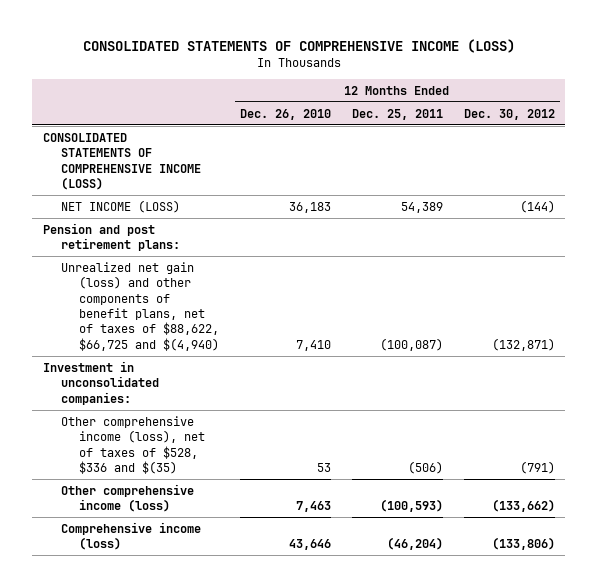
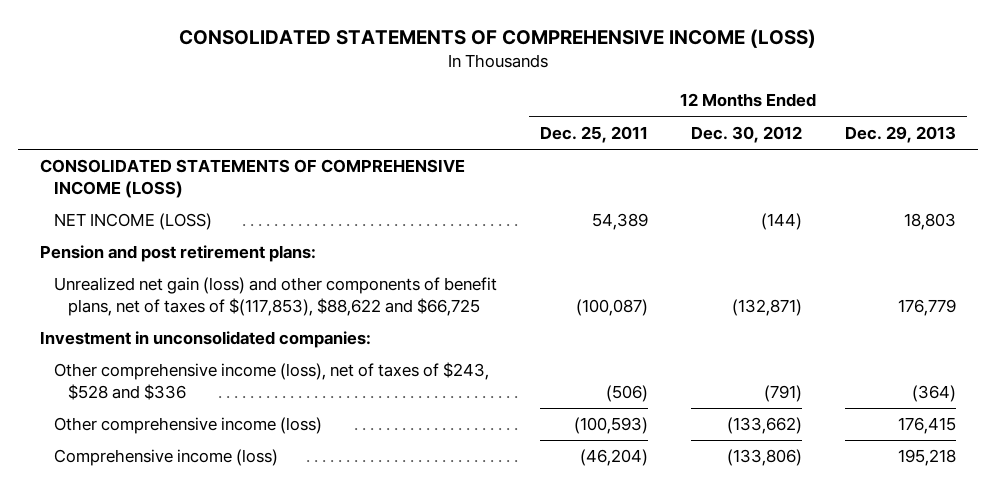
- | 12 Months Ended Dec. 26, 2010 | 12 Months Ended Dec. 25, 2011 | 12 Months Ended Dec. 30, 2012
+ | 12 Months Ended Dec. 25, 2011 | 12 Months Ended Dec. 30, 2012 | 12 Months Ended Dec. 29, 2013
- Unrealized net gain (loss) and other components of benefit plans, net of taxes of $88,622, $66,725 and $(4,940) | 7,410 | (100,087) | (132,871)
+ Unrealized net gain (loss) and other components of benefit plans, net of taxes of $(117,853), $88,622 and $66,725 | (100,087) | (132,871) | 176,779
- Other comprehensive income (loss), net of taxes of $528, $336 and $(35) | 53 | (506) | (791)
+ Other comprehensive income (loss), net of taxes of $243, $528 and $336 | (506) | (791) | (364)

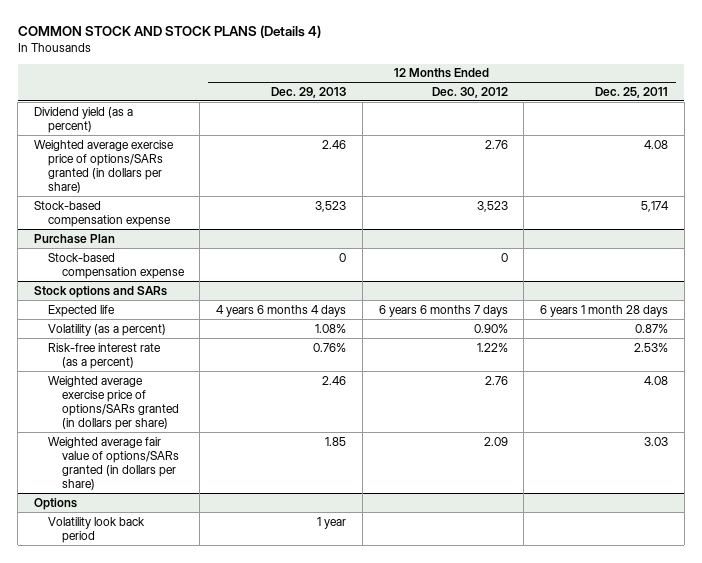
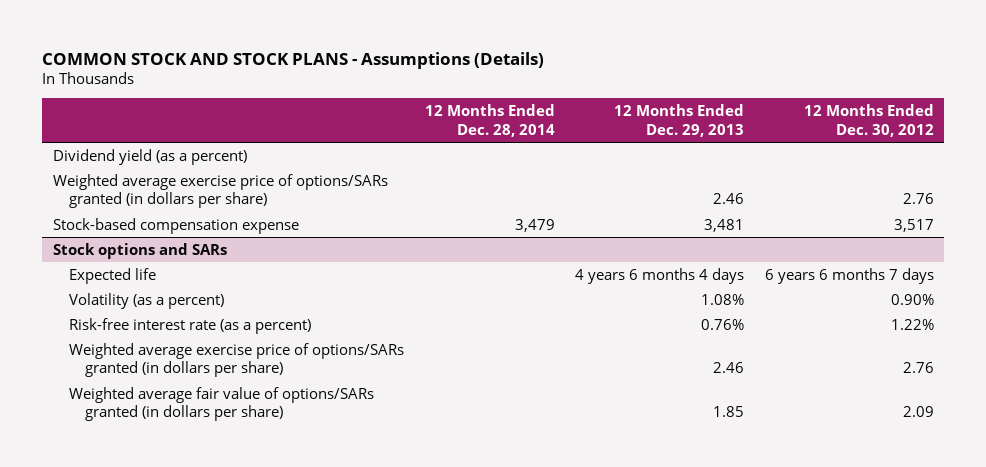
- COMMON STOCK AND STOCK PLANS (Details 4)
+ COMMON STOCK AND STOCK PLANS - Assumptions (Details)
- | 12 Months Ended Dec. 29, 2013 | 12 Months Ended Dec. 30, 2012 | 12 Months Ended Dec. 25, 2011
+ | 12 Months Ended Dec. 28, 2014 | 12 Months Ended Dec. 29, 2013 | 12 Months Ended Dec. 30, 2012
- Stock-based compensation expense | 3,523 | 3,523 | 5,174
- Purchase Plan
- Stock-based compensation expense | 0 | 0 |
+ Stock-based compensation expense | 3,479 | 3,481 | 3,517
- Options
- Volatility look back period | 1 year | |

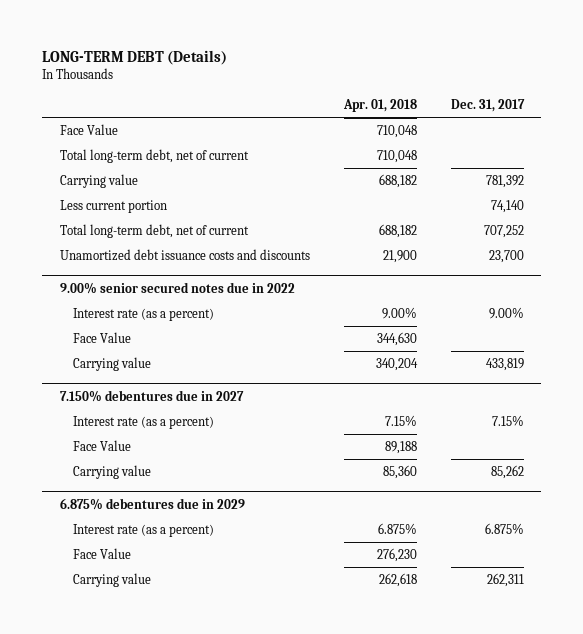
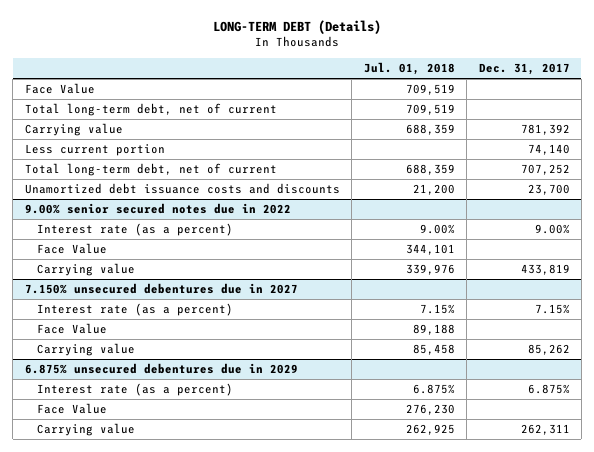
- | Apr. 01, 2018 | Dec. 31, 2017
+ | Jul. 01, 2018 | Dec. 31, 2017
- 7.150% debentures due in 2027
+ 7.150% unsecured debentures due in 2027
- 6.875% debentures due in 2029
+ 6.875% unsecured debentures due in 2029

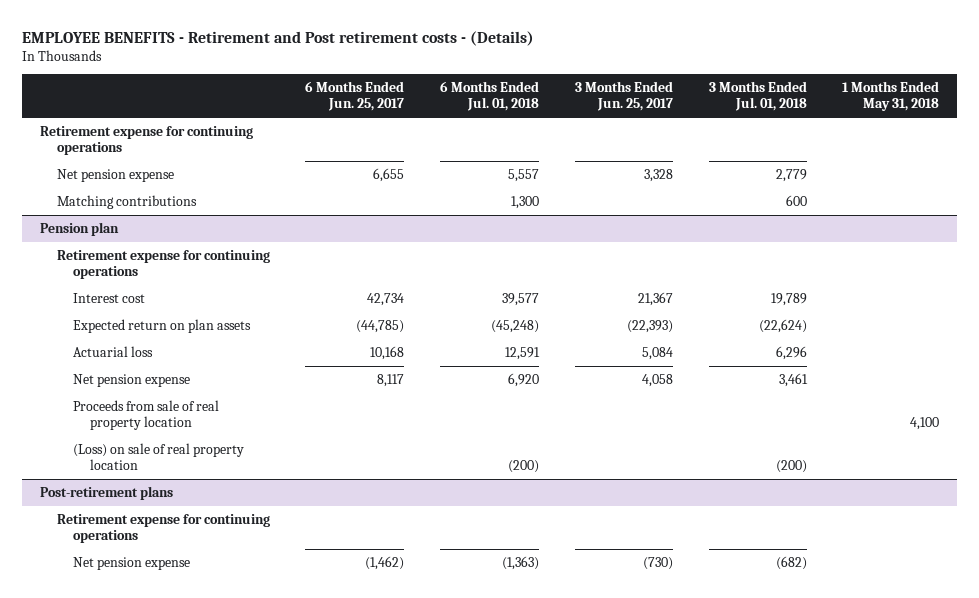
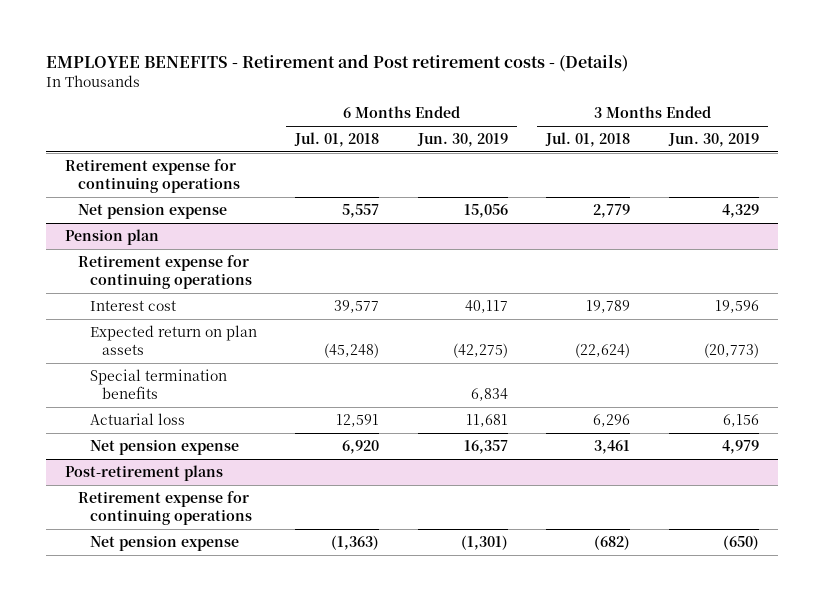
- | 6 Months Ended Jun. 25, 2017 | 6 Months Ended Jul. 01, 2018 | 3 Months Ended Jun. 25, 2017 | 3 Months Ended Jul. 01, 2018 | 1 Months Ended May 31, 2018
+ | 6 Months Ended Jul. 01, 2018 | 6 Months Ended Jun. 30, 2019 | 3 Months Ended Jul. 01, 2018 | 3 Months Ended Jun. 30, 2019
- Matching contributions | | 1,300 | | 600 |
@ Pension plan
+ Special termination benefits | | 6,834 | |
- Proceeds from sale of real property location | | | | | 4,100
- (Loss) on sale of real property location | | (200) | | (200) |

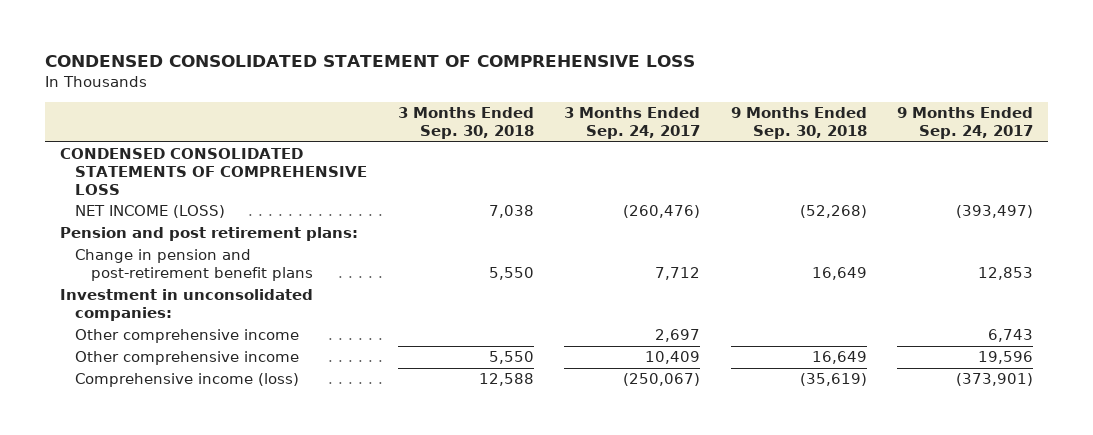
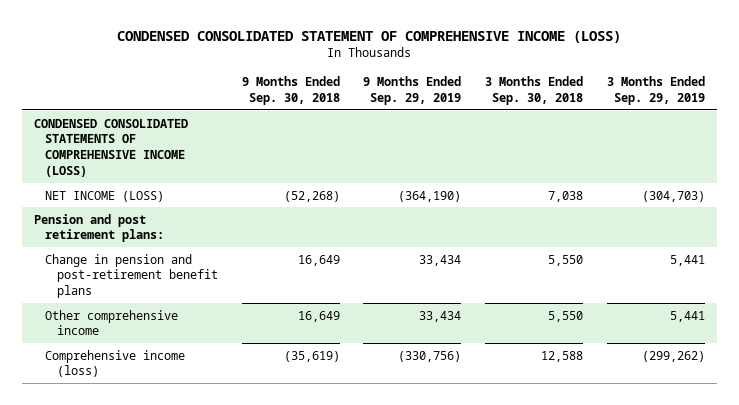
- CONDENSED CONSOLIDATED STATEMENT OF COMPREHENSIVE LOSS
+ CONDENSED CONSOLIDATED STATEMENT OF COMPREHENSIVE INCOME (LOSS)
- | 3 Months Ended Sep. 30, 2018 | 3 Months Ended Sep. 24, 2017 | 9 Months Ended Sep. 30, 2018 | 9 Months Ended Sep. 24, 2017
+ | 9 Months Ended Sep. 30, 2018 | 9 Months Ended Sep. 29, 2019 | 3 Months Ended Sep. 30, 2018 | 3 Months Ended Sep. 29, 2019
- CONDENSED CONSOLIDATED STATEMENTS OF COMPREHENSIVE LOSS
+ CONDENSED CONSOLIDATED STATEMENTS OF COMPREHENSIVE INCOME (LOSS)
- Investment in unconsolidated companies:
- Other comprehensive income | | 2,697 | | 6,743

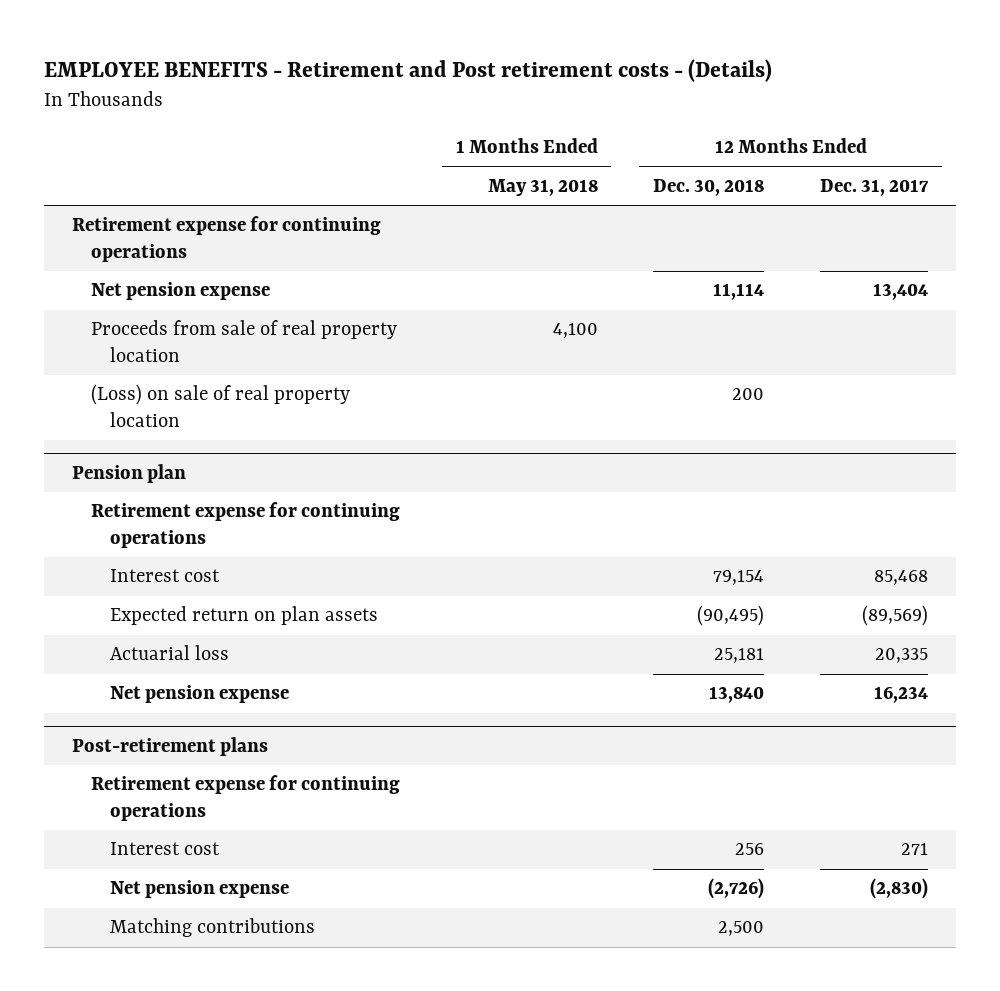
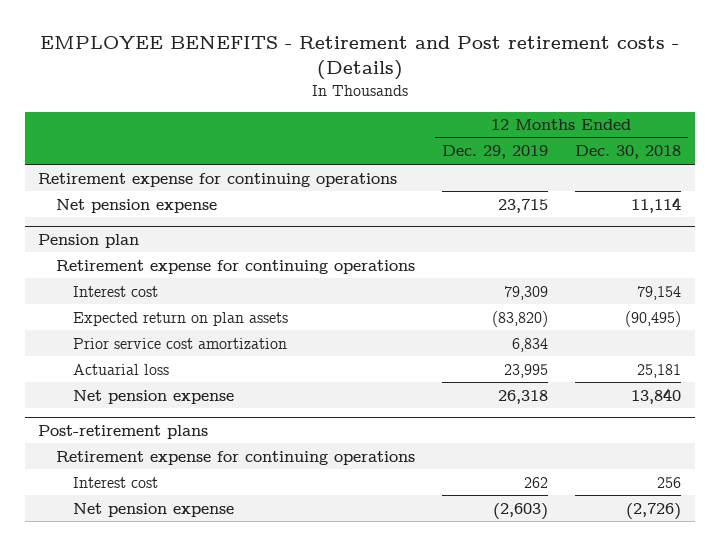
- | 1 Months Ended May 31, 2018 | 12 Months Ended Dec. 30, 2018 | 12 Months Ended Dec. 31, 2017
+ | 12 Months Ended Dec. 29, 2019 | 12 Months Ended Dec. 30, 2018
- Proceeds from sale of real property location | 4,100 | |
- (Loss) on sale of real property location | | 200 |
@ Pension plan
+ Prior service cost amortization | 6,834 |
@ Post-retirement plans
- Matching contributions | | 2,500 |

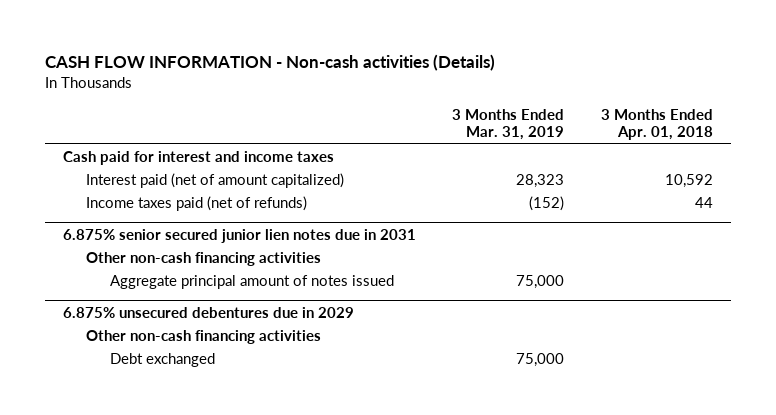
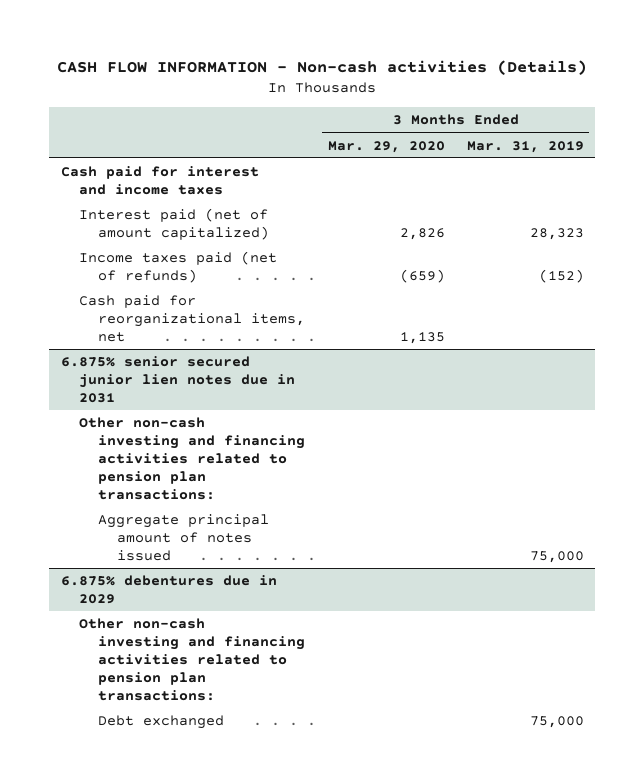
- | 3 Months Ended Mar. 31, 2019 | 3 Months Ended Apr. 01, 2018
+ | 3 Months Ended Mar. 29, 2020 | 3 Months Ended Mar. 31, 2019
+ Cash paid for reorganizational items, net | 1,135 |
@ 6.875% senior secured junior lien notes due in 2031
- Other non-cash financing activities
+ Other non-cash investing and financing activities related to pension plan transactions:
- 6.875% unsecured debentures due in 2029
- Other non-cash financing activities
+ 6.875% debentures due in 2029
+ Other non-cash investing and financing activities related to pension plan transactions:

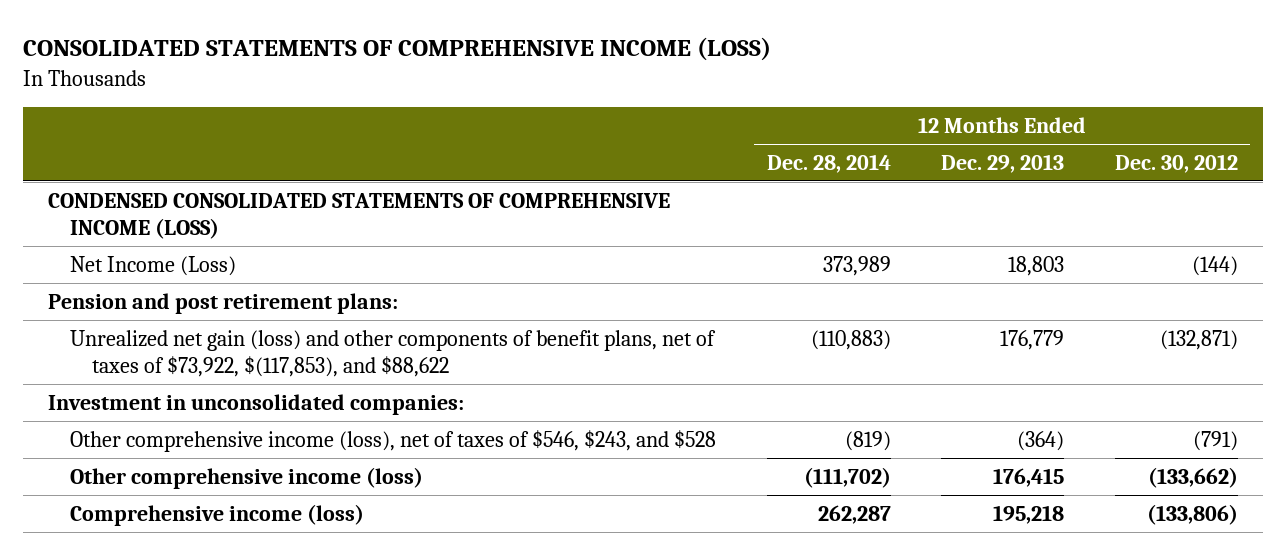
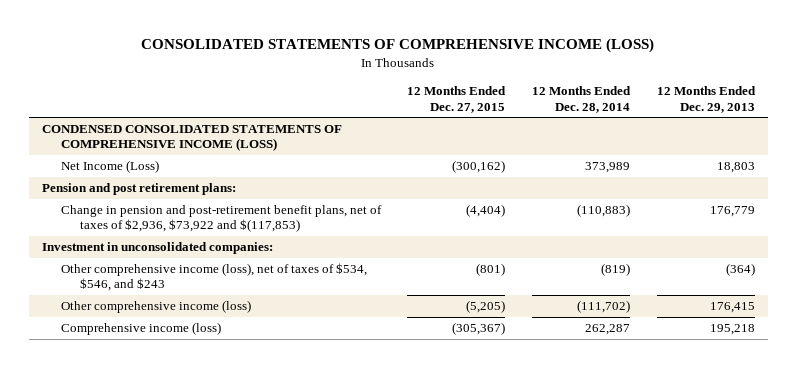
- | 12 Months Ended Dec. 28, 2014 | 12 Months Ended Dec. 29, 2013 | 12 Months Ended Dec. 30, 2012
+ | 12 Months Ended Dec. 27, 2015 | 12 Months Ended Dec. 28, 2014 | 12 Months Ended Dec. 29, 2013
- Unrealized net gain (loss) and other components of benefit plans, net of taxes of $73,922, $(117,853), and $88,622 | (110,883) | 176,779 | (132,871)
+ Change in pension and post-retirement benefit plans, net of taxes of $2,936, $73,922 and $(117,853) | (4,404) | (110,883) | 176,779
- Other comprehensive income (loss), net of taxes of $546, $243, and $528 | (819) | (364) | (791)
+ Other comprehensive income (loss), net of taxes of $534, $546, and $243 | (801) | (819) | (364)

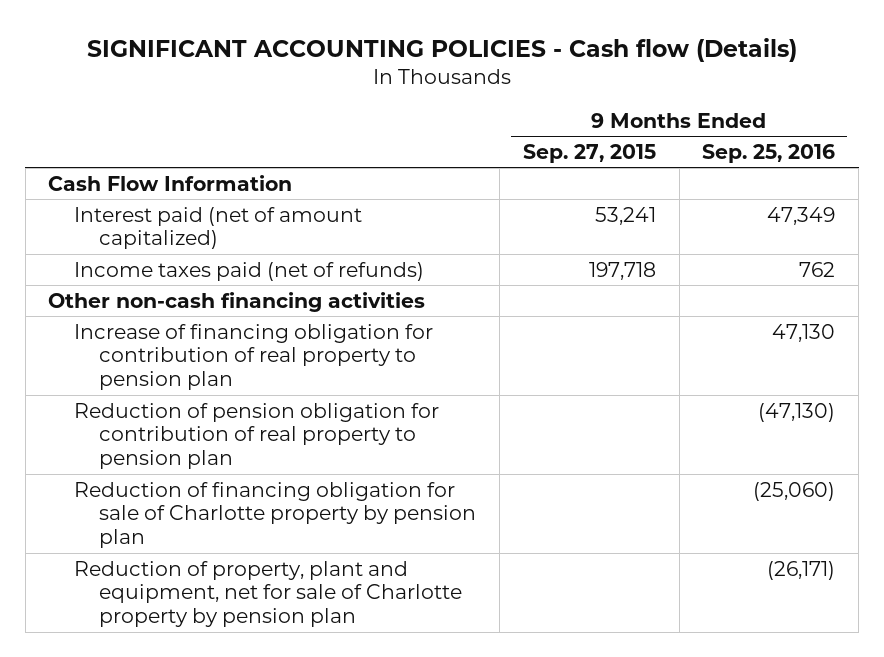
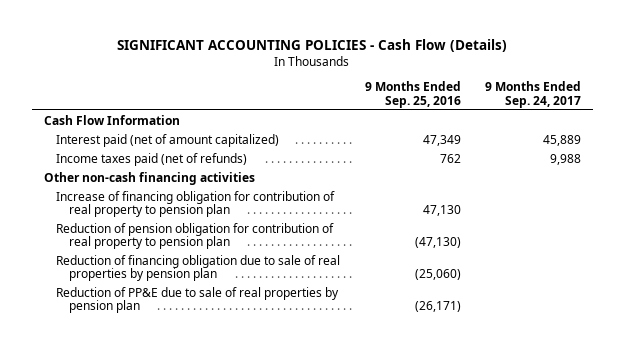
- SIGNIFICANT ACCOUNTING POLICIES - Cash flow (Details)
+ SIGNIFICANT ACCOUNTING POLICIES - Cash Flow (Details)
- | 9 Months Ended Sep. 27, 2015 | 9 Months Ended Sep. 25, 2016
+ | 9 Months Ended Sep. 25, 2016 | 9 Months Ended Sep. 24, 2017
- Reduction of financing obligation for sale of Charlotte property by pension plan | | (25,060)
- Reduction of property, plant and equipment, net for sale of Charlotte property by pension plan | | (26,171)
+ Reduction of financing obligation due to sale of real properties by pension plan | (25,060) |
+ Reduction of PP&E due to sale of real properties by pension plan | (26,171) |

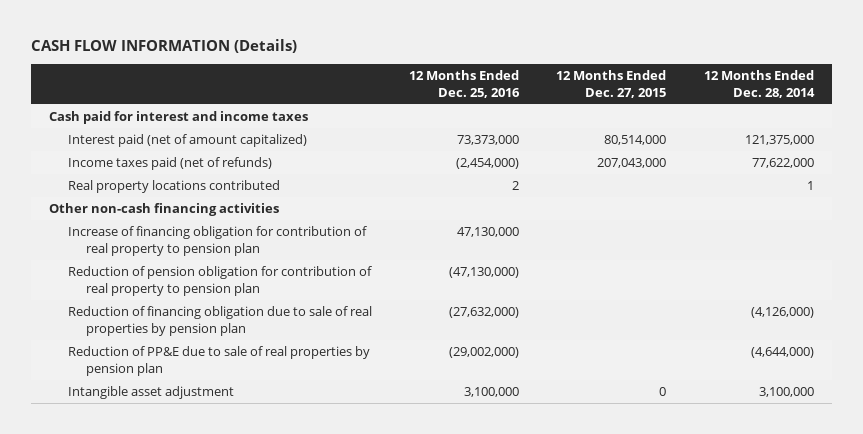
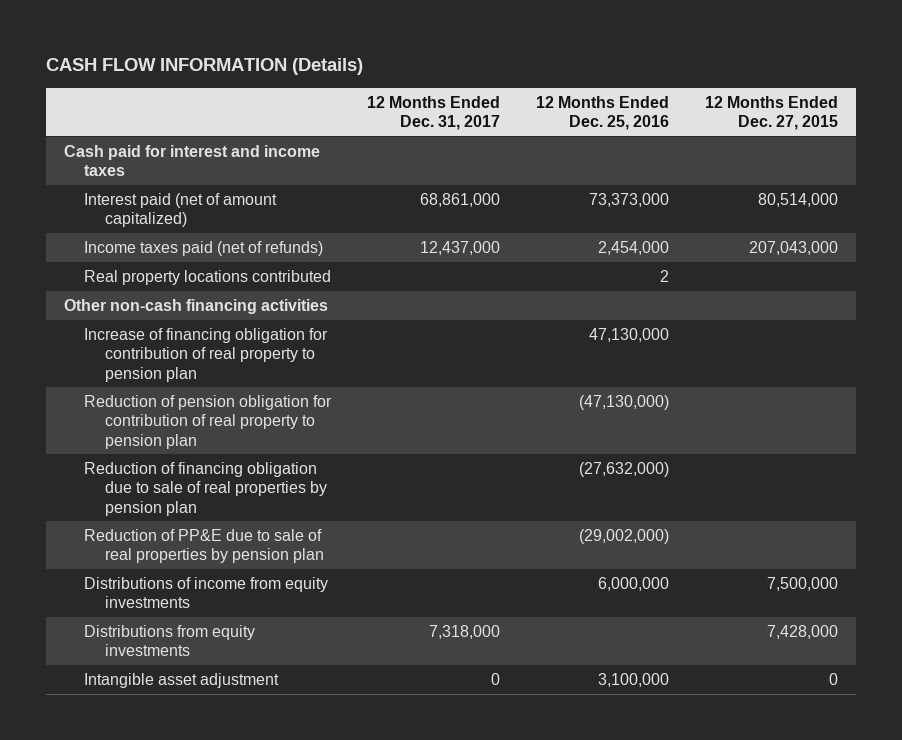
- | 12 Months Ended Dec. 25, 2016 | 12 Months Ended Dec. 27, 2015 | 12 Months Ended Dec. 28, 2014
+ | 12 Months Ended Dec. 31, 2017 | 12 Months Ended Dec. 25, 2016 | 12 Months Ended Dec. 27, 2015
- Income taxes paid (net of refunds) | (2,454,000) | 207,043,000 | 77,622,000
+ Income taxes paid (net of refunds) | 12,437,000 | 2,454,000 | 207,043,000
+ Distributions of income from equity investments | | 6,000,000 | 7,500,000
+ Distributions from equity investments | 7,318,000 | | 7,428,000

